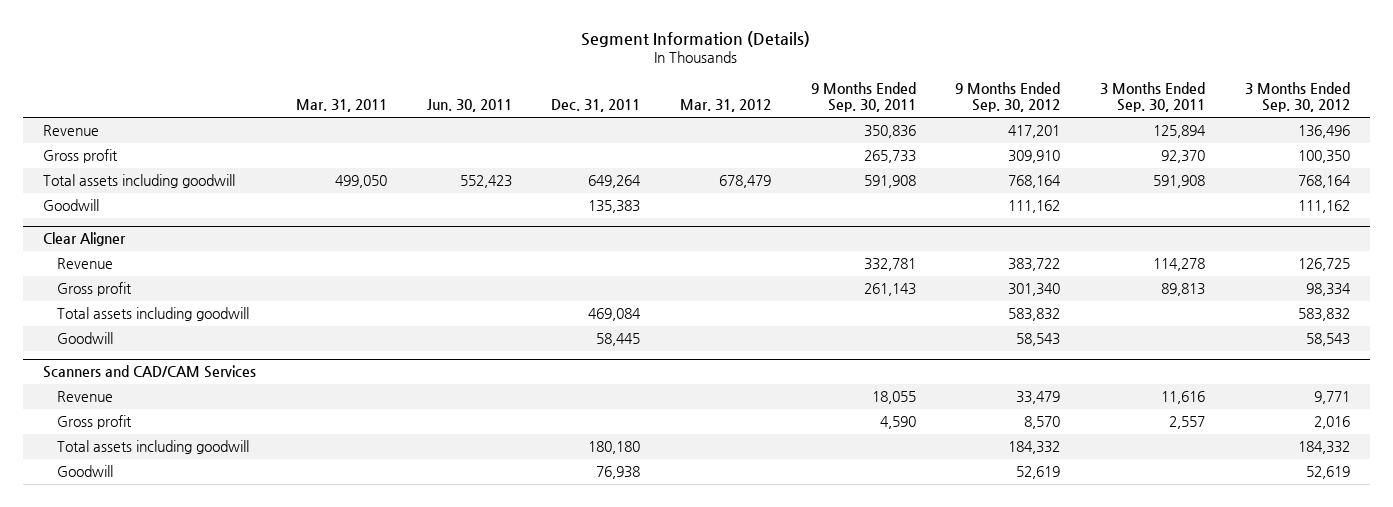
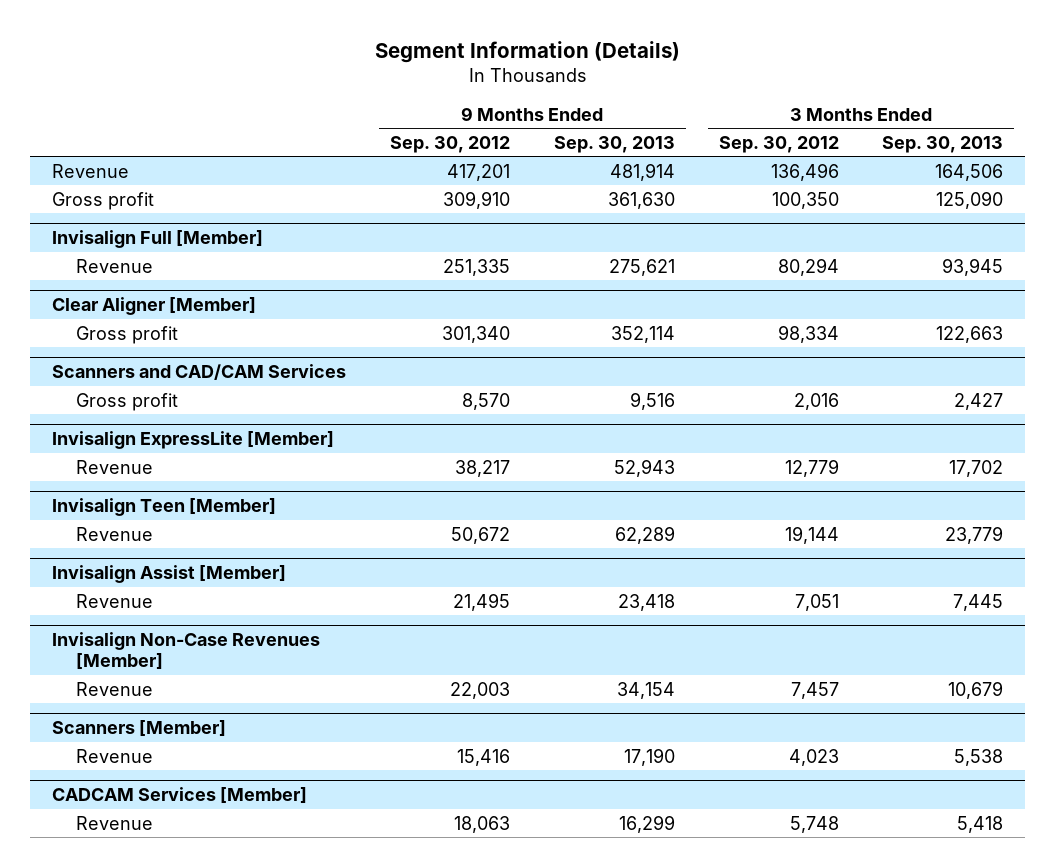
- | Mar. 31, 2011 | Jun. 30, 2011 | Dec. 31, 2011 | Mar. 31, 2012 | 9 Months Ended Sep. 30, 2011 | 9 Months Ended Sep. 30, 2012 | 3 Months Ended Sep. 30, 2011 | 3 Months Ended Sep. 30, 2012
+ | 9 Months Ended Sep. 30, 2012 | 9 Months Ended Sep. 30, 2013 | 3 Months Ended Sep. 30, 2012 | 3 Months Ended Sep. 30, 2013
- Total assets including goodwill | 499,050 | 552,423 | 649,264 | 678,479 | 591,908 | 768,164 | 591,908 | 768,164
- Goodwill | | | 135,383 | | | 111,162 | | 111,162
- Clear Aligner
- Revenue | | | | | 332,781 | 383,722 | 114,278 | 126,725
+ Invisalign Full [Member]
+ Revenue | 251,335 | 275,621 | 80,294 | 93,945
+ Clear Aligner [Member]
- Total assets including goodwill | | | 469,084 | | | 583,832 | | 583,832
- Goodwill | | | 58,445 | | | 58,543 | | 58,543
@ Scanners and CAD/CAM Services
- Revenue | | | | | 18,055 | 33,479 | 11,616 | 9,771
- Total assets including goodwill | | | 180,180 | | | 184,332 | | 184,332
- Goodwill | | | 76,938 | | | 52,619 | | 52,619
+ Invisalign ExpressLite [Member]
+ Revenue | 38,217 | 52,943 | 12,779 | 17,702
+ Invisalign Teen [Member]
+ Revenue | 50,672 | 62,289 | 19,144 | 23,779
+ Invisalign Assist [Member]
+ Revenue | 21,495 | 23,418 | 7,051 | 7,445
+ Invisalign Non-Case Revenues [Member]
+ Revenue | 22,003 | 34,154 | 7,457 | 10,679
+ Scanners [Member]
+ Revenue | 15,416 | 17,190 | 4,023 | 5,538
+ CADCAM Services [Member]
+ Revenue | 18,063 | 16,299 | 5,748 | 5,418

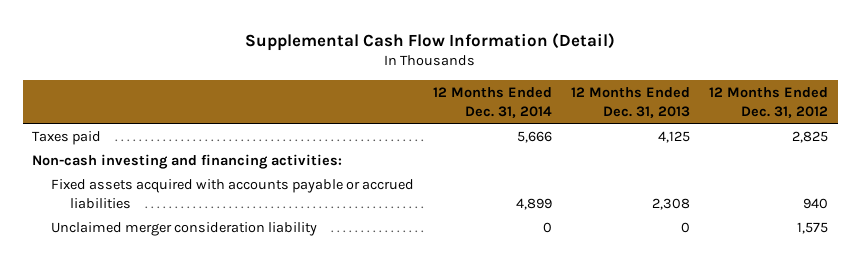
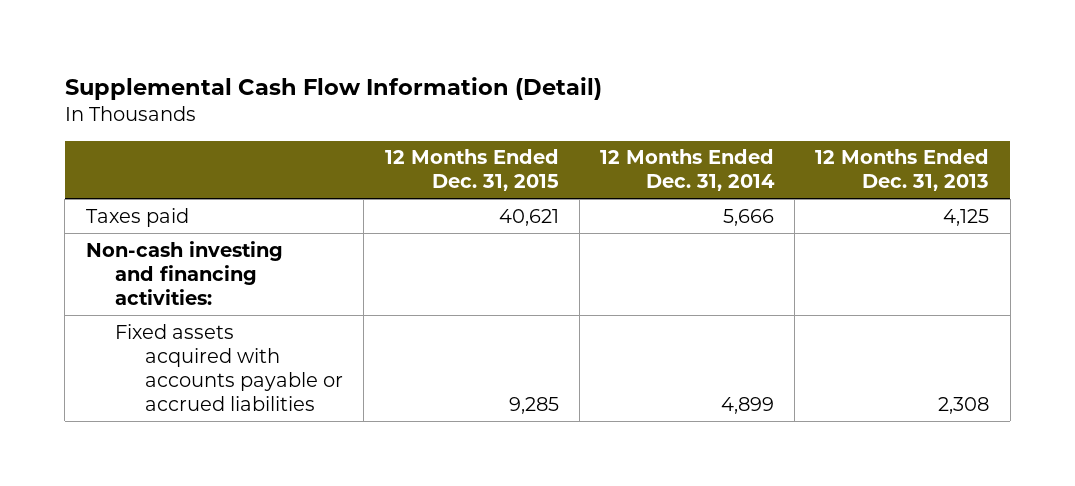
- | 12 Months Ended Dec. 31, 2014 | 12 Months Ended Dec. 31, 2013 | 12 Months Ended Dec. 31, 2012
+ | 12 Months Ended Dec. 31, 2015 | 12 Months Ended Dec. 31, 2014 | 12 Months Ended Dec. 31, 2013
- Unclaimed merger consideration liability | 0 | 0 | 1,575

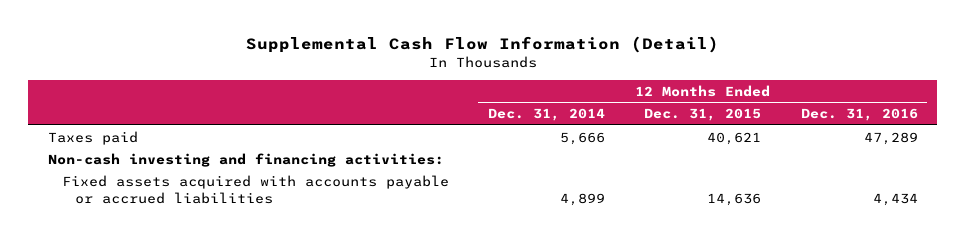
- | 12 Months Ended Dec. 31, 2015 | 12 Months Ended Dec. 31, 2014 | 12 Months Ended Dec. 31, 2013
+ | 12 Months Ended Dec. 31, 2014 | 12 Months Ended Dec. 31, 2015 | 12 Months Ended Dec. 31, 2016
- Fixed assets acquired with accounts payable or accrued liabilities | 9,285 | 4,899 | 2,308
+ Fixed assets acquired with accounts payable or accrued liabilities | 4,899 | 14,636 | 4,434

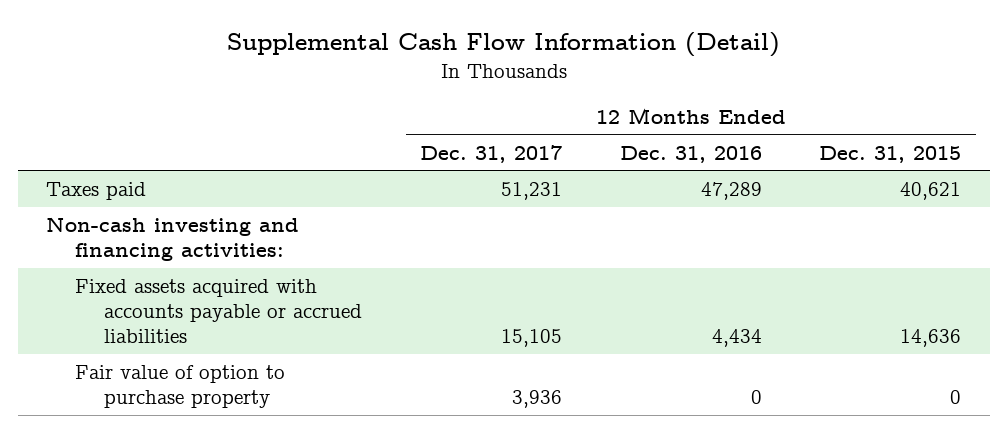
- | 12 Months Ended Dec. 31, 2014 | 12 Months Ended Dec. 31, 2015 | 12 Months Ended Dec. 31, 2016
+ | 12 Months Ended Dec. 31, 2017 | 12 Months Ended Dec. 31, 2016 | 12 Months Ended Dec. 31, 2015
+ Fair value of option to purchase property | 3,936 | 0 | 0

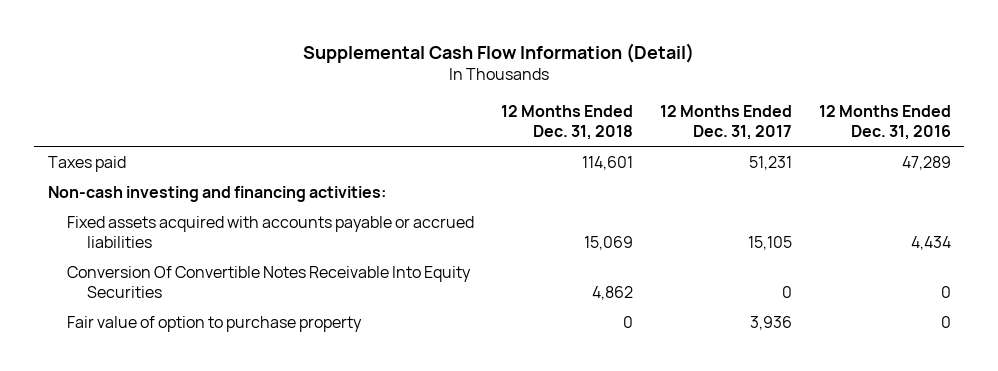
- | 12 Months Ended Dec. 31, 2017 | 12 Months Ended Dec. 31, 2016 | 12 Months Ended Dec. 31, 2015
+ | 12 Months Ended Dec. 31, 2018 | 12 Months Ended Dec. 31, 2017 | 12 Months Ended Dec. 31, 2016
+ Conversion Of Convertible Notes Receivable Into Equity Securities | 4,862 | 0 | 0

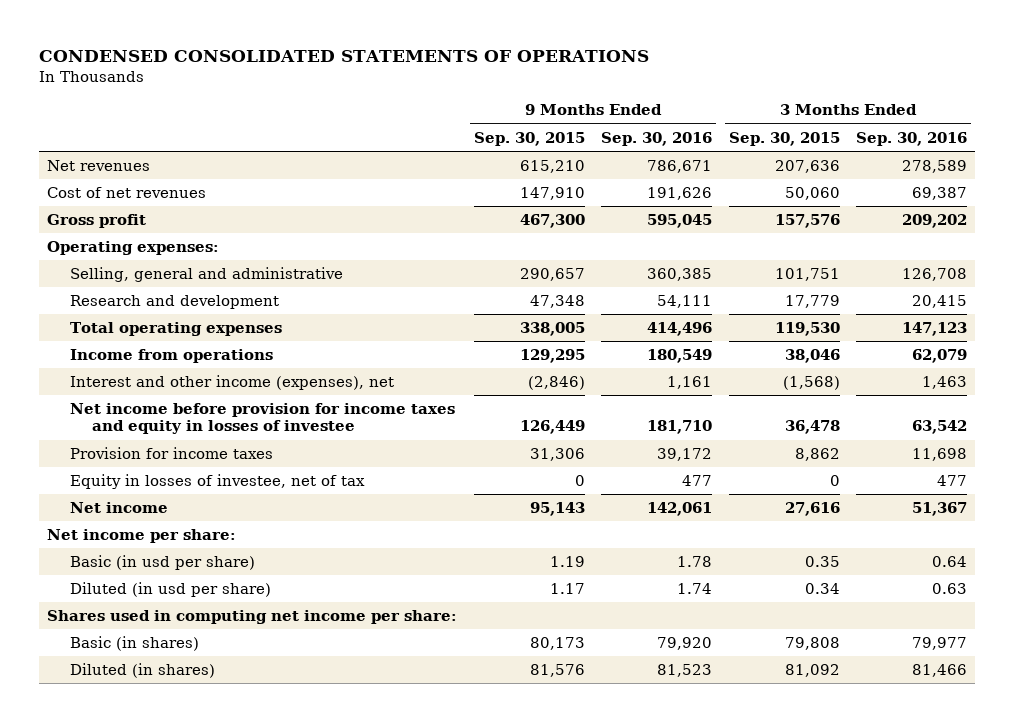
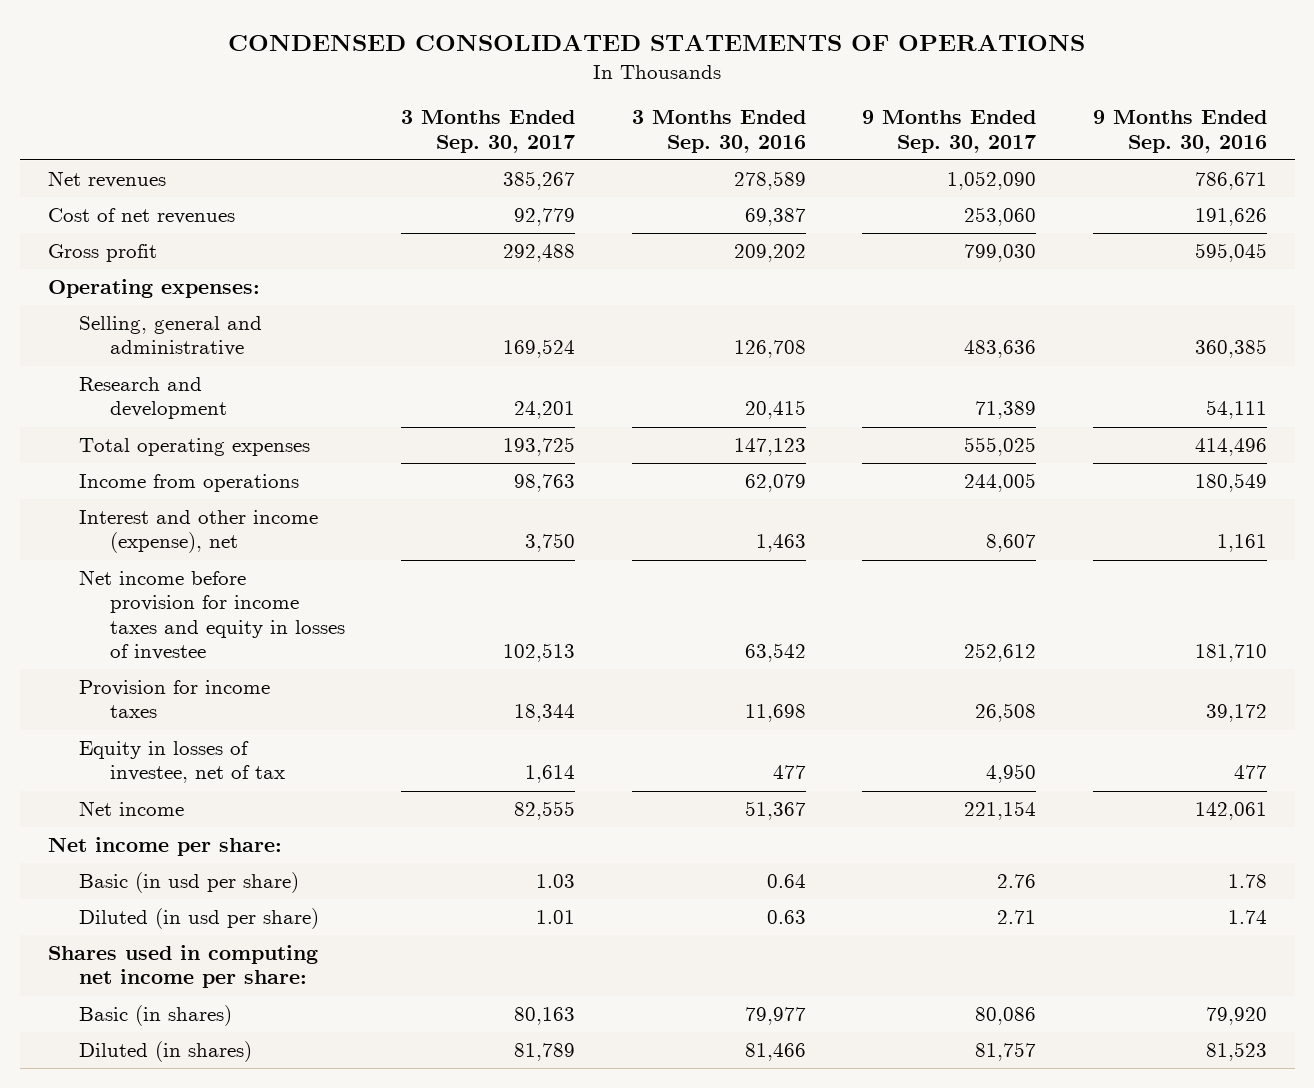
- | 9 Months Ended Sep. 30, 2015 | 9 Months Ended Sep. 30, 2016 | 3 Months Ended Sep. 30, 2015 | 3 Months Ended Sep. 30, 2016
+ | 3 Months Ended Sep. 30, 2017 | 3 Months Ended Sep. 30, 2016 | 9 Months Ended Sep. 30, 2017 | 9 Months Ended Sep. 30, 2016
- Interest and other income (expenses), net | (2,846) | 1,161 | (1,568) | 1,463
+ Interest and other income (expense), net | 3,750 | 1,463 | 8,607 | 1,161

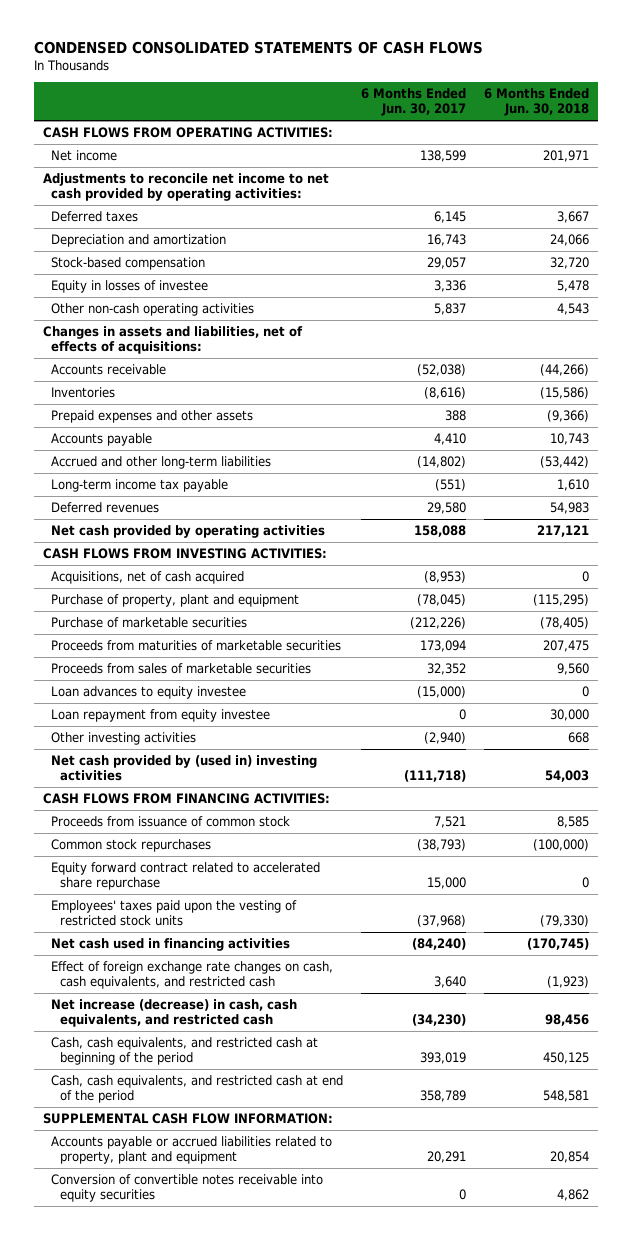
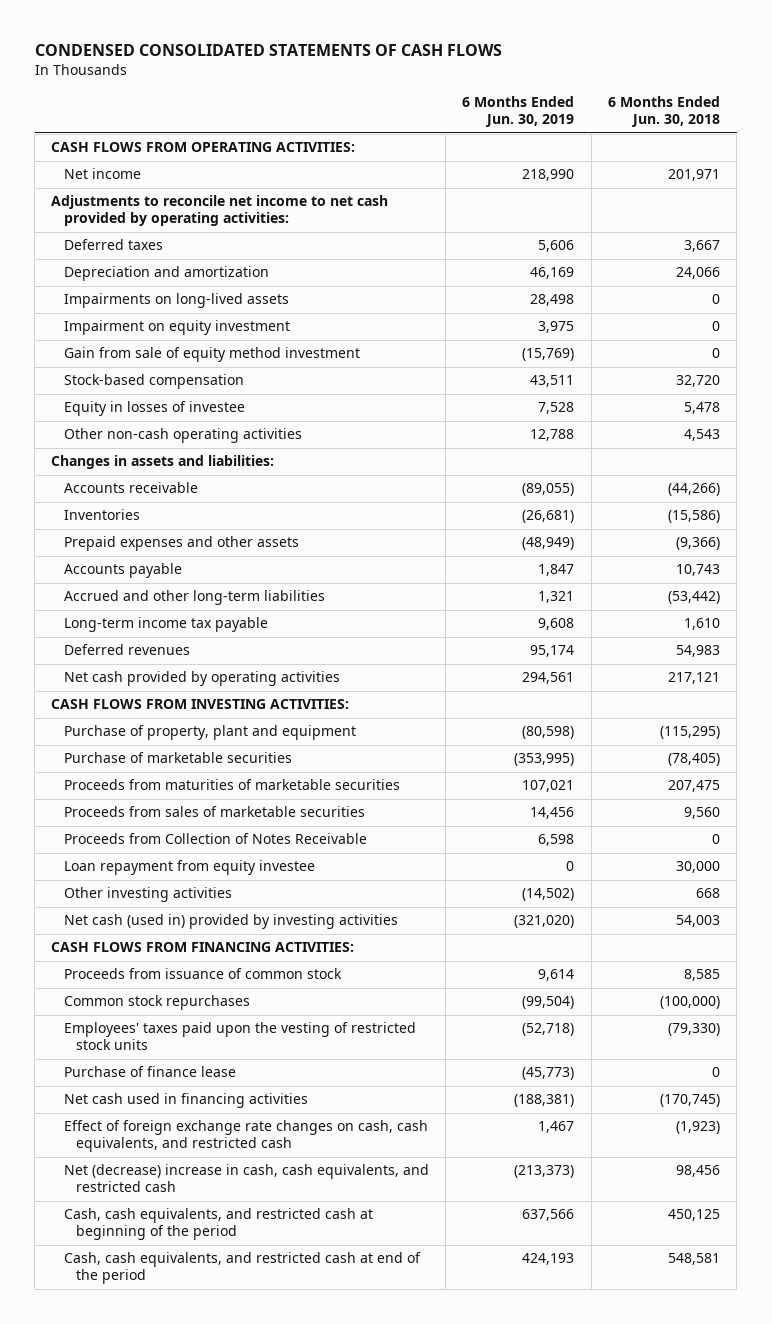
- | 6 Months Ended Jun. 30, 2017 | 6 Months Ended Jun. 30, 2018
+ | 6 Months Ended Jun. 30, 2019 | 6 Months Ended Jun. 30, 2018
+ Impairments on long-lived assets | 28,498 | 0
+ Impairment on equity investment | 3,975 | 0
+ Gain from sale of equity method investment | (15,769) | 0
- Changes in assets and liabilities, net of effects of acquisitions:
+ Changes in assets and liabilities:
- Acquisitions, net of cash acquired | (8,953) | 0
- Loan advances to equity investee | (15,000) | 0
+ Proceeds from Collection of Notes Receivable | 6,598 | 0
- Net cash provided by (used in) investing activities | (111,718) | 54,003
+ Net cash (used in) provided by investing activities | (321,020) | 54,003
- Equity forward contract related to accelerated share repurchase | 15,000 | 0
+ Purchase of finance lease | (45,773) | 0
- Net increase (decrease) in cash, cash equivalents, and restricted cash | (34,230) | 98,456
+ Net (decrease) increase in cash, cash equivalents, and restricted cash | (213,373) | 98,456
- SUPPLEMENTAL CASH FLOW INFORMATION:
- Accounts payable or accrued liabilities related to property, plant and equipment | 20,291 | 20,854
- Conversion of convertible notes receivable into equity securities | 0 | 4,862

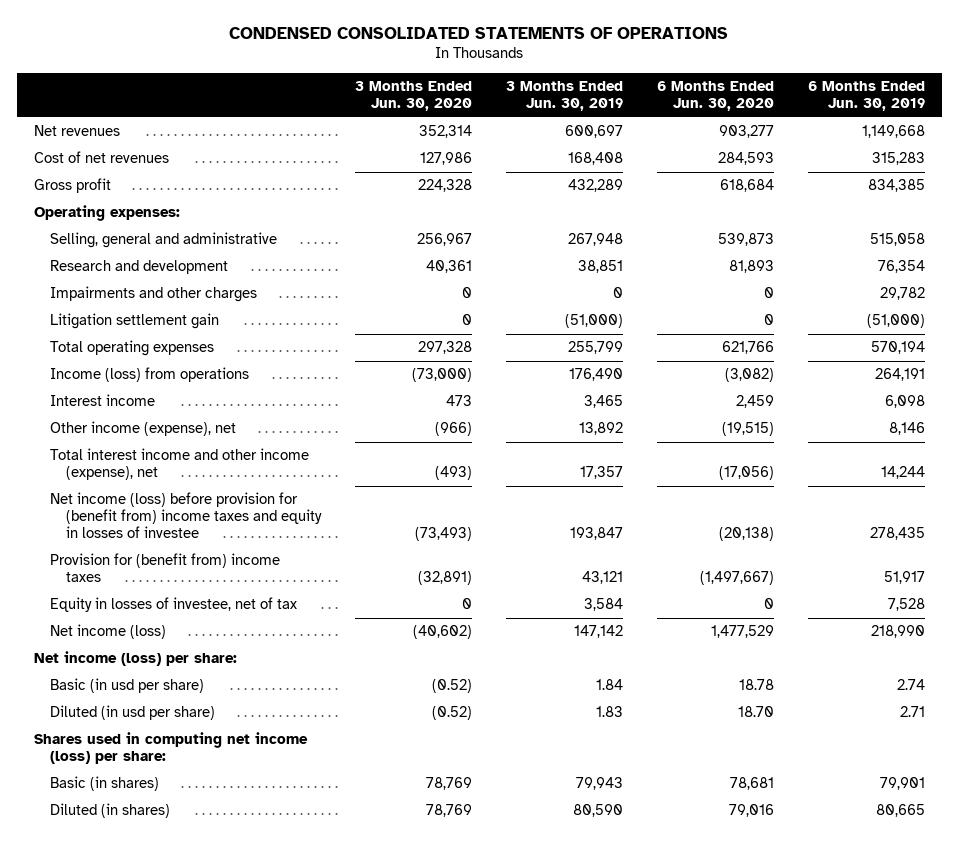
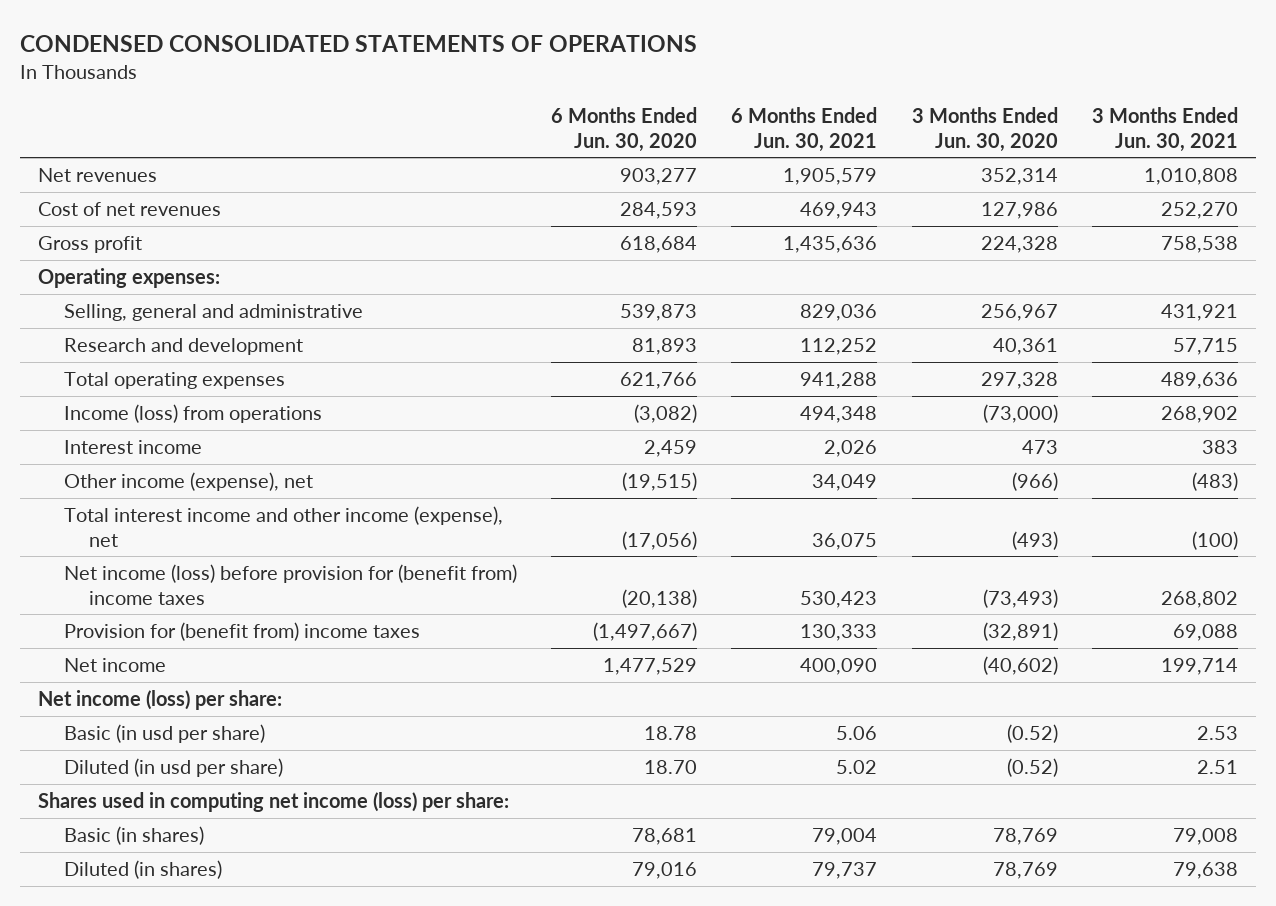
- | 3 Months Ended Jun. 30, 2020 | 3 Months Ended Jun. 30, 2019 | 6 Months Ended Jun. 30, 2020 | 6 Months Ended Jun. 30, 2019
+ | 6 Months Ended Jun. 30, 2020 | 6 Months Ended Jun. 30, 2021 | 3 Months Ended Jun. 30, 2020 | 3 Months Ended Jun. 30, 2021
- Impairments and other charges | 0 | 0 | 0 | 29,782
- Litigation settlement gain | 0 | (51,000) | 0 | (51,000)
- Net income (loss) before provision for (benefit from) income taxes and equity in losses of investee | (73,493) | 193,847 | (20,138) | 278,435
+ Net income (loss) before provision for (benefit from) income taxes | (20,138) | 530,423 | (73,493) | 268,802
- Equity in losses of investee, net of tax | 0 | 3,584 | 0 | 7,528
- Net income (loss) | (40,602) | 147,142 | 1,477,529 | 218,990
+ Net income | 1,477,529 | 400,090 | (40,602) | 199,714

